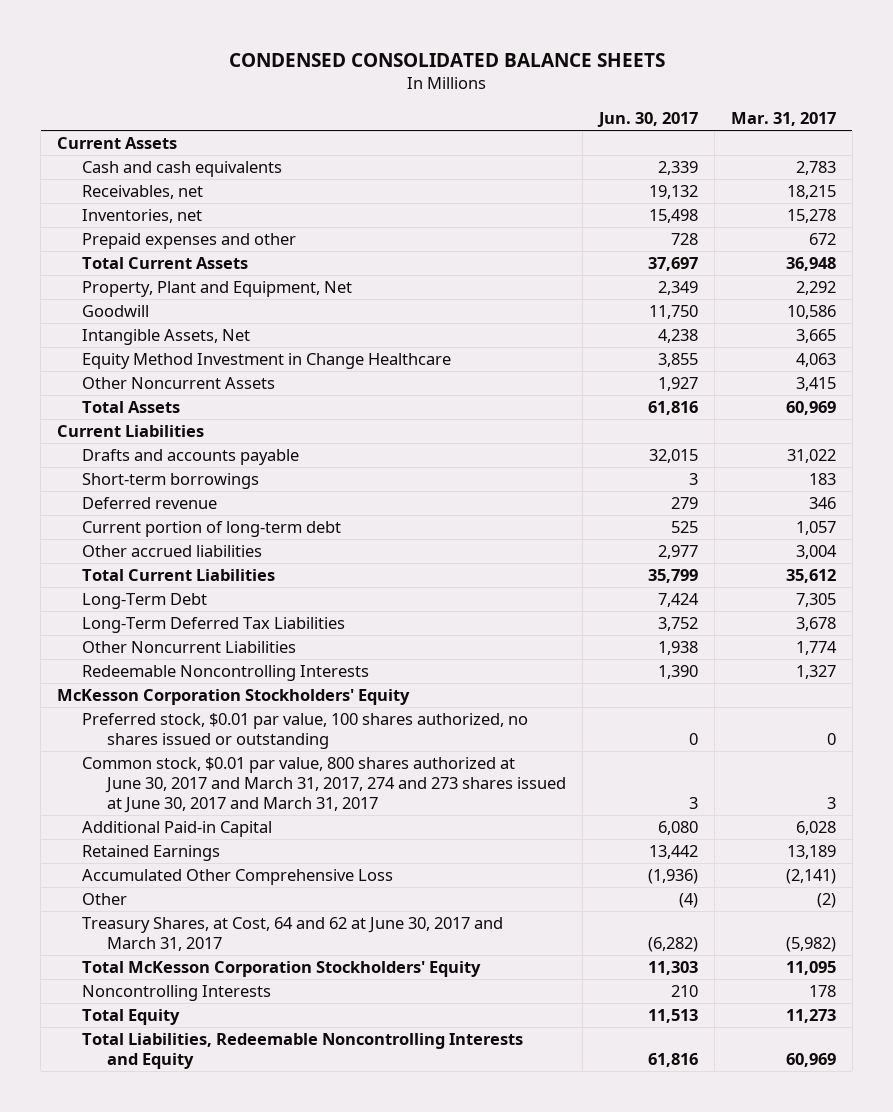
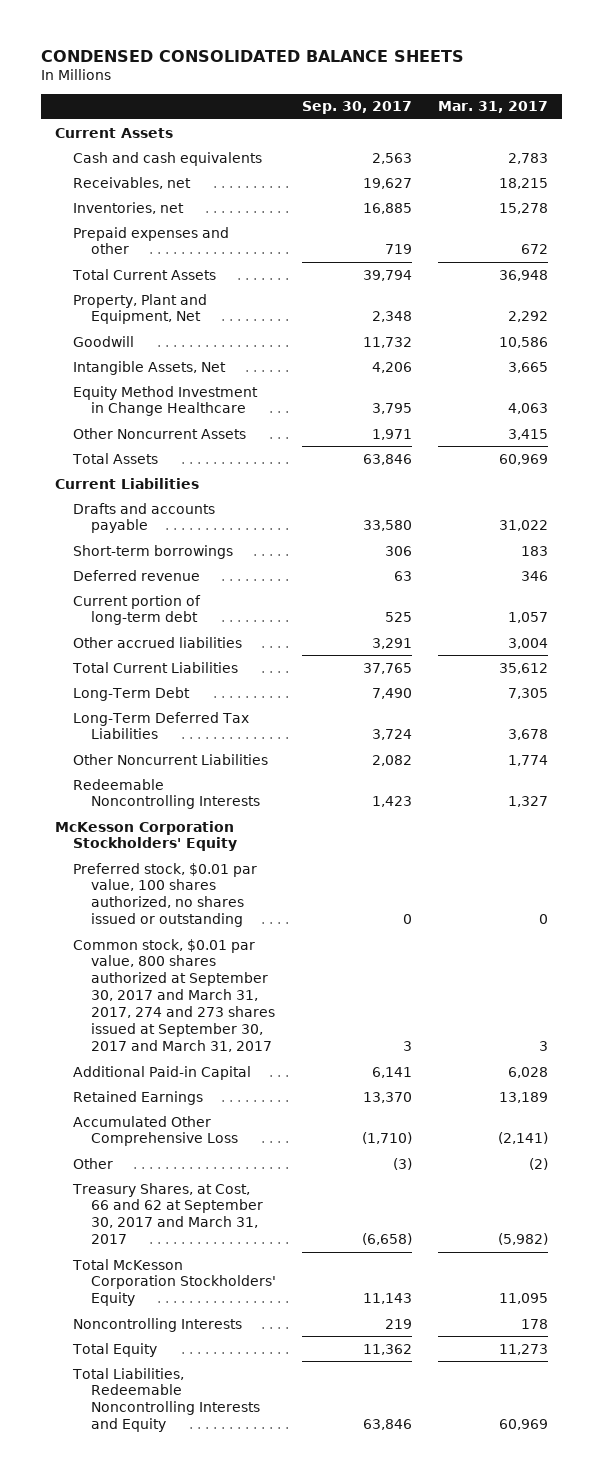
- | Jun. 30, 2017 | Mar. 31, 2017
+ | Sep. 30, 2017 | Mar. 31, 2017
- Common stock, $0.01 par value, 800 shares authorized at June 30, 2017 and March 31, 2017, 274 and 273 shares issued at June 30, 2017 and March 31, 2017 | 3 | 3
+ Common stock, $0.01 par value, 800 shares authorized at September 30, 2017 and March 31, 2017, 274 and 273 shares issued at September 30, 2017 and March 31, 2017 | 3 | 3
- Treasury Shares, at Cost, 64 and 62 at June 30, 2017 and March 31, 2017 | (6,282) | (5,982)
+ Treasury Shares, at Cost, 66 and 62 at September 30, 2017 and March 31, 2017 | (6,658) | (5,982)

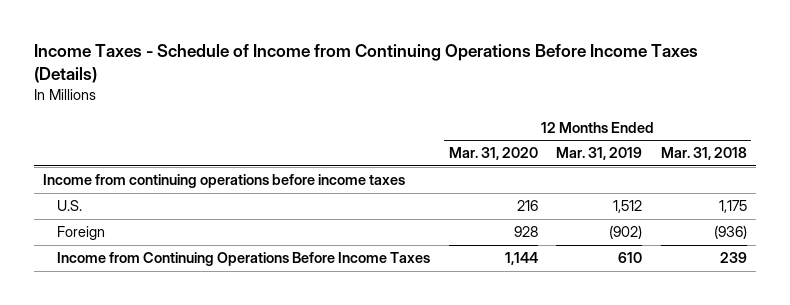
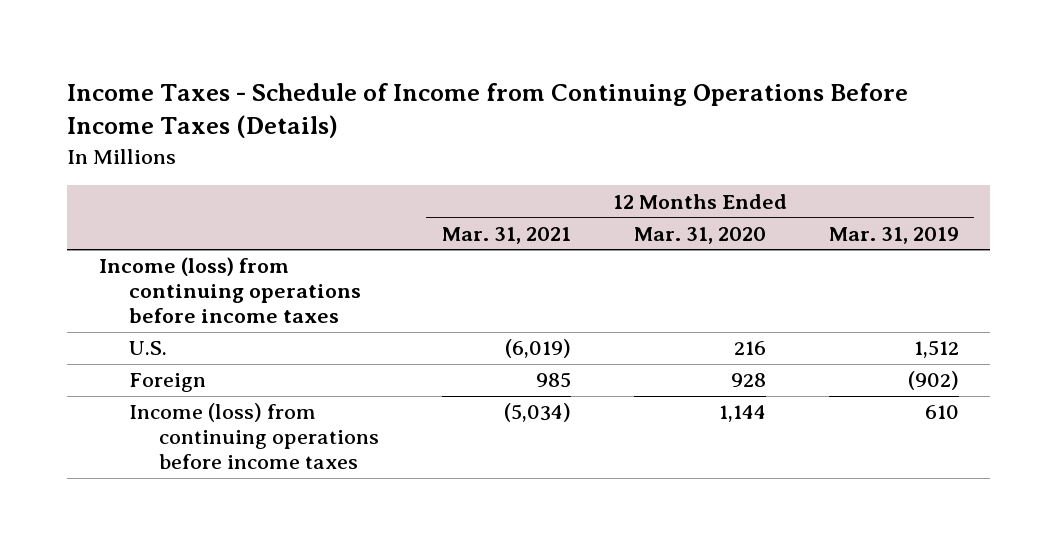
- | 12 Months Ended Mar. 31, 2020 | 12 Months Ended Mar. 31, 2019 | 12 Months Ended Mar. 31, 2018
+ | 12 Months Ended Mar. 31, 2021 | 12 Months Ended Mar. 31, 2020 | 12 Months Ended Mar. 31, 2019
- Income from continuing operations before income taxes
+ Income (loss) from continuing operations before income taxes
- Income from Continuing Operations Before Income Taxes | 1,144 | 610 | 239
+ Income (loss) from continuing operations before income taxes | (5,034) | 1,144 | 610

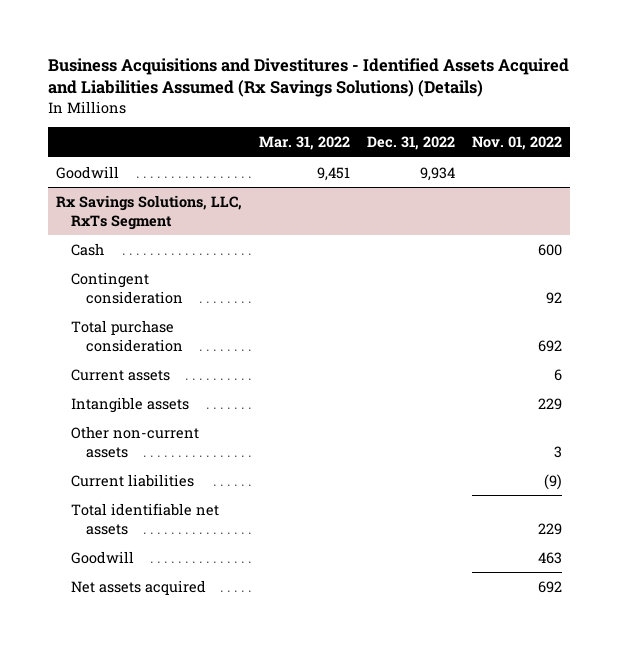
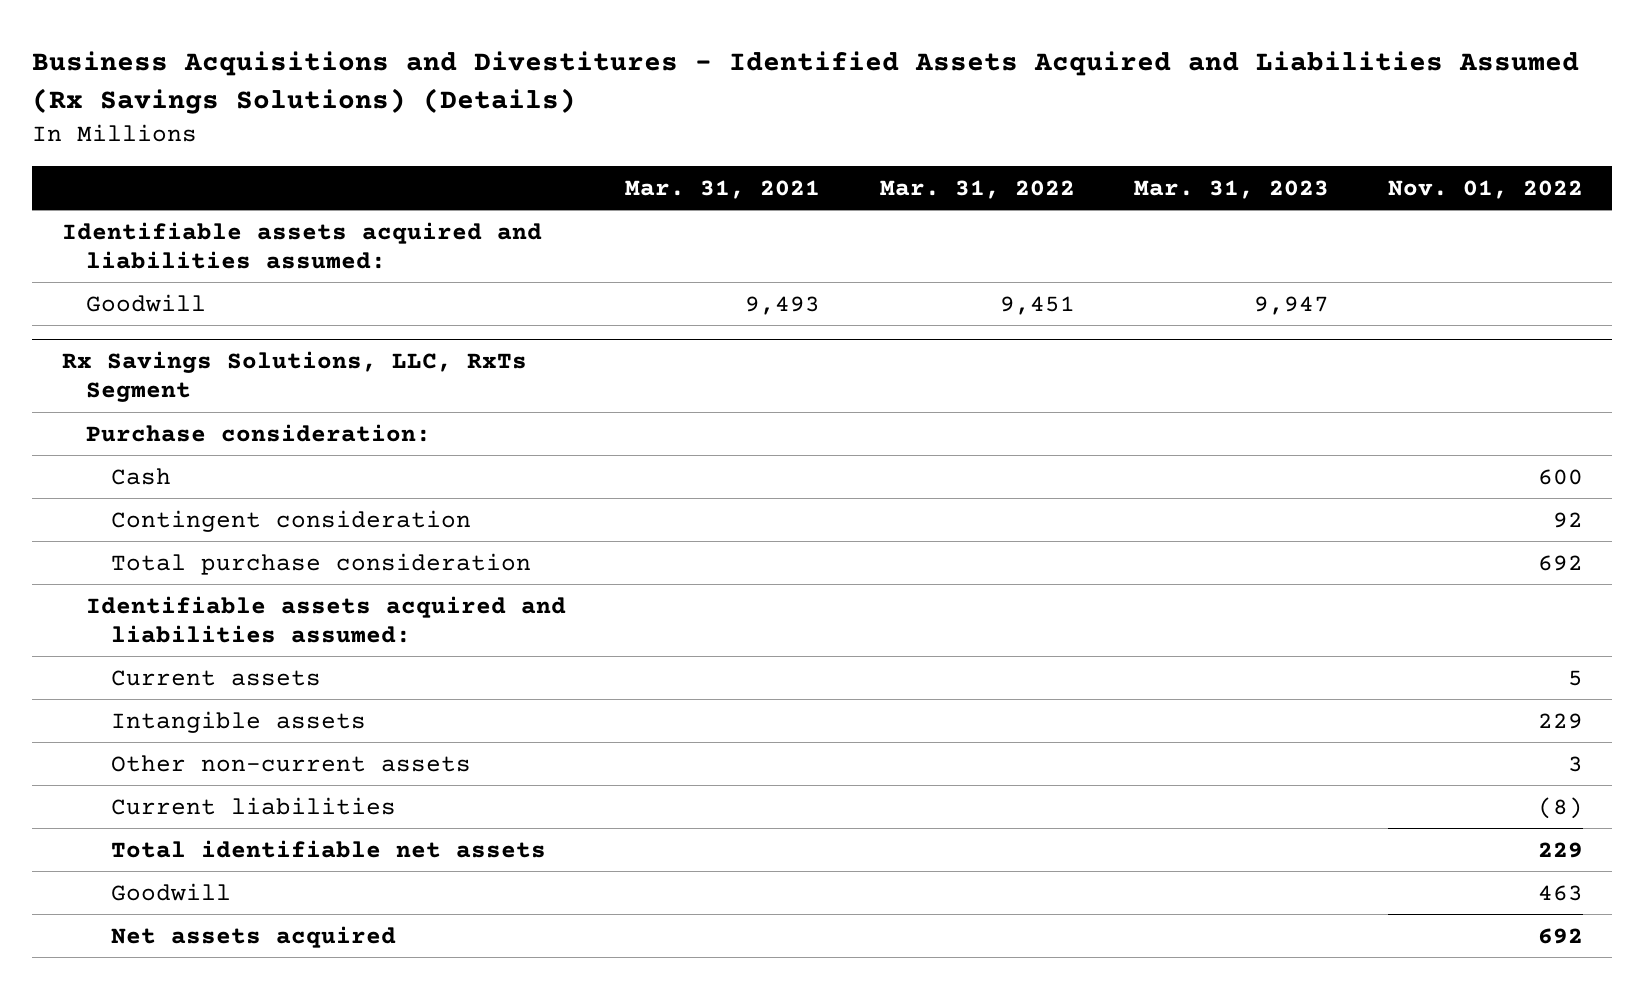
- | Mar. 31, 2022 | Dec. 31, 2022 | Nov. 01, 2022
+ | Mar. 31, 2021 | Mar. 31, 2022 | Mar. 31, 2023 | Nov. 01, 2022
+ Identifiable assets acquired and liabilities assumed:
@ Rx Savings Solutions, LLC, RxTs Segment
+ Purchase consideration:
- Current assets | | | 6
+ Identifiable assets acquired and liabilities assumed:
+ Current assets | | | | 5
- Current liabilities | | | (9)
+ Current liabilities | | | | (8)

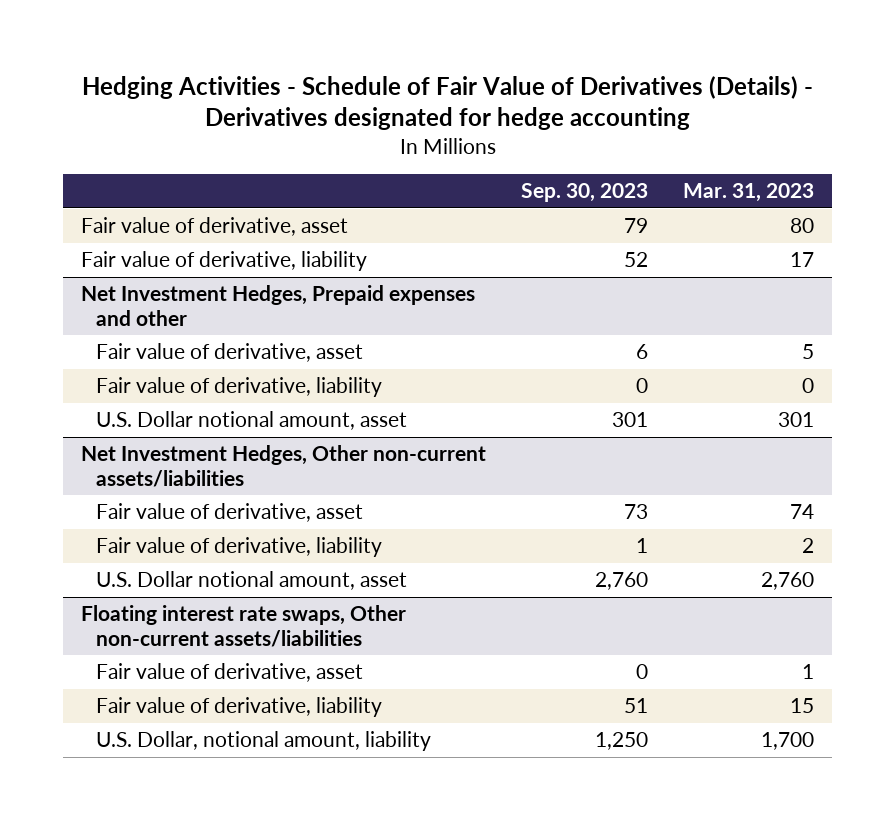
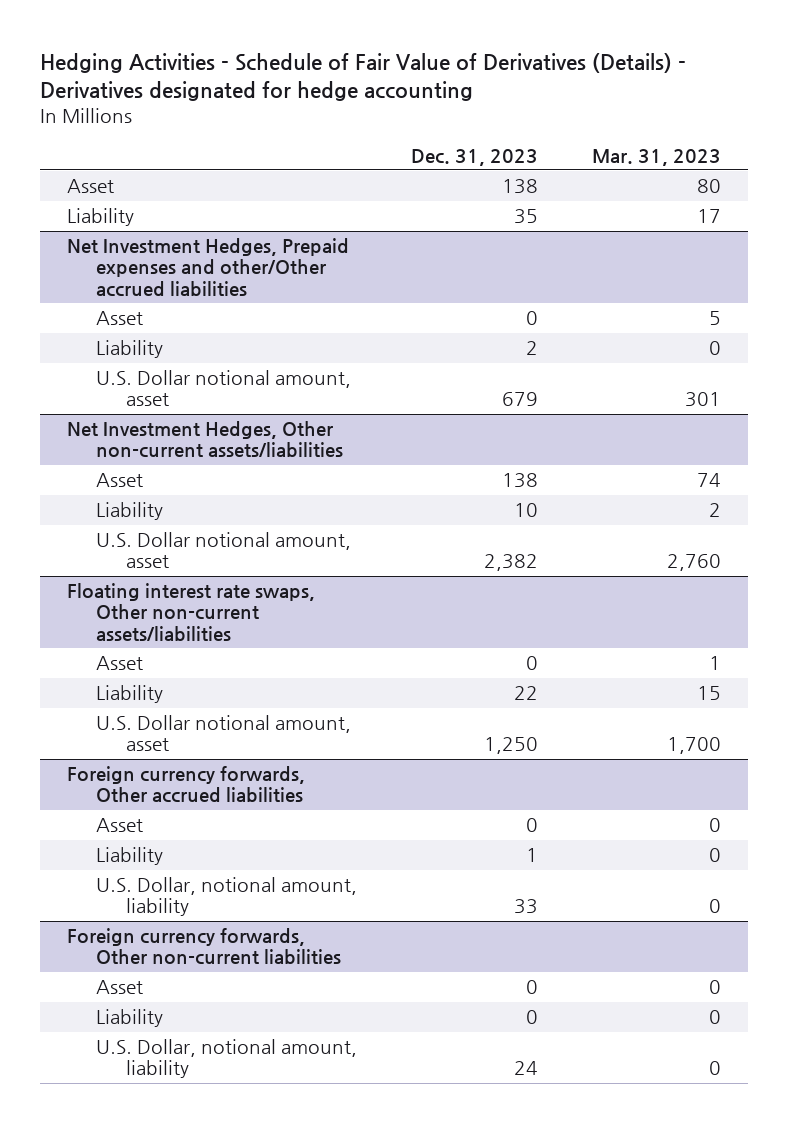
- | Sep. 30, 2023 | Mar. 31, 2023
+ | Dec. 31, 2023 | Mar. 31, 2023
- Fair value of derivative, asset | 79 | 80
- Fair value of derivative, liability | 52 | 17
- Net Investment Hedges, Prepaid expenses and other
- Fair value of derivative, asset | 6 | 5
- Fair value of derivative, liability | 0 | 0
+ Asset | 138 | 80
+ Liability | 35 | 17
+ Net Investment Hedges, Prepaid expenses and other/Other accrued liabilities
+ Asset | 0 | 5
+ Liability | 2 | 0
@ Net Investment Hedges, Other non-current assets/liabilities
- Fair value of derivative, asset | 73 | 74
- Fair value of derivative, liability | 1 | 2
+ Asset | 138 | 74
+ Liability | 10 | 2
@ Floating interest rate swaps, Other non-current assets/liabilities
- Fair value of derivative, asset | 0 | 1
- Fair value of derivative, liability | 51 | 15
- U.S. Dollar, notional amount, liability | 1,250 | 1,700
+ Asset | 0 | 1
+ Liability | 22 | 15
+ U.S. Dollar notional amount, asset | 1,250 | 1,700
+ Foreign currency forwards, Other accrued liabilities
+ Asset | 0 | 0
+ Liability | 1 | 0
+ U.S. Dollar, notional amount, liability | 33 | 0
+ Foreign currency forwards, Other non-current liabilities
+ Asset | 0 | 0
+ Liability | 0 | 0
+ U.S. Dollar, notional amount, liability | 24 | 0

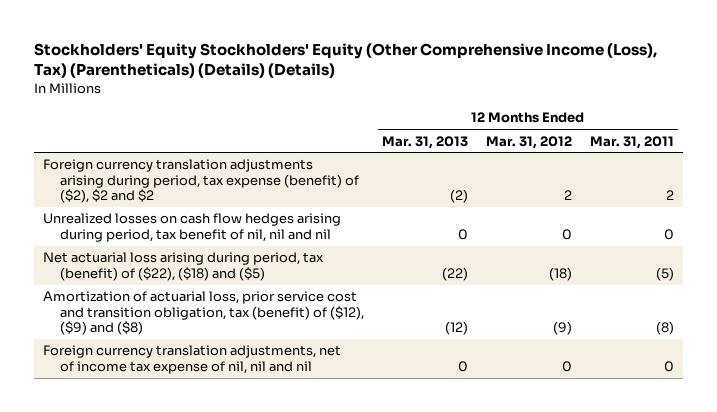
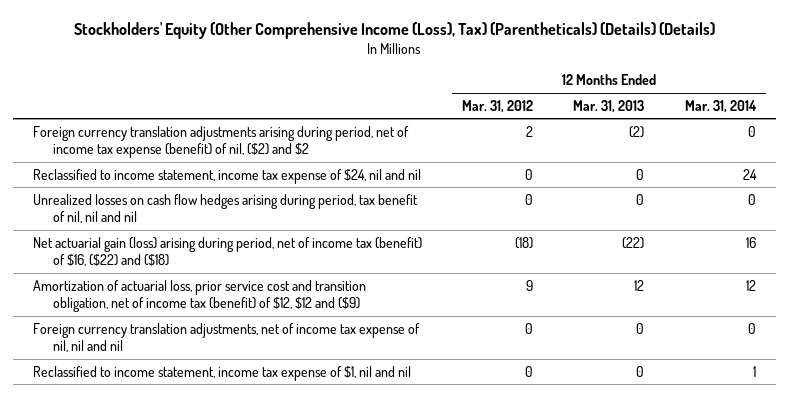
- Stockholders' Equity Stockholders' Equity (Other Comprehensive Income (Loss), Tax) (Parentheticals) (Details) (Details)
+ Stockholders' Equity (Other Comprehensive Income (Loss), Tax) (Parentheticals) (Details) (Details)
- | 12 Months Ended Mar. 31, 2013 | 12 Months Ended Mar. 31, 2012 | 12 Months Ended Mar. 31, 2011
+ | 12 Months Ended Mar. 31, 2012 | 12 Months Ended Mar. 31, 2013 | 12 Months Ended Mar. 31, 2014
- Foreign currency translation adjustments arising during period, tax expense (benefit) of ($2), $2 and $2 | (2) | 2 | 2
+ Foreign currency translation adjustments arising during period, net of income tax expense (benefit) of nil, ($2) and $2 | 2 | (2) | 0
+ Reclassified to income statement, income tax expense of $24, nil and nil | 0 | 0 | 24
- Net actuarial loss arising during period, tax (benefit) of ($22), ($18) and ($5) | (22) | (18) | (5)
- Amortization of actuarial loss, prior service cost and transition obligation, tax (benefit) of ($12), ($9) and ($8) | (12) | (9) | (8)
+ Net actuarial gain (loss) arising during period, net of income tax (benefit) of $16, ($22) and ($18) | (18) | (22) | 16
+ Amortization of actuarial loss, prior service cost and transition obligation, net of income tax (benefit) of $12, $12 and ($9) | 9 | 12 | 12
+ Reclassified to income statement, income tax expense of $1, nil and nil | 0 | 0 | 1

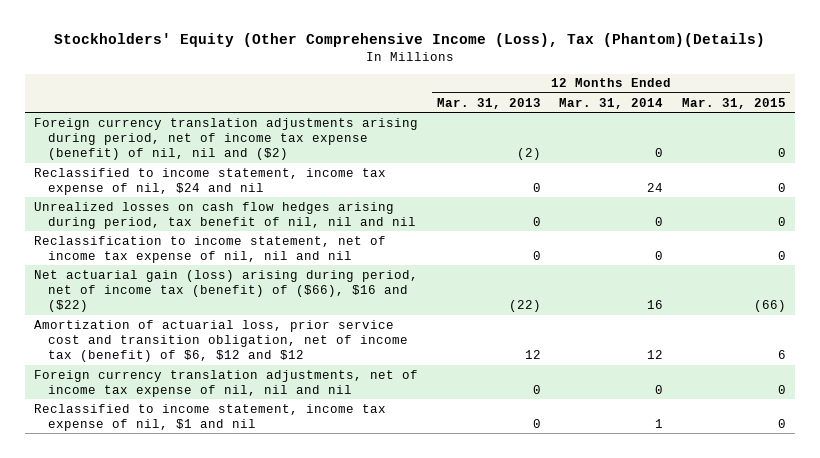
- Stockholders' Equity (Other Comprehensive Income (Loss), Tax) (Parentheticals) (Details) (Details)
+ Stockholders' Equity (Other Comprehensive Income (Loss), Tax (Phantom)(Details)
- | 12 Months Ended Mar. 31, 2012 | 12 Months Ended Mar. 31, 2013 | 12 Months Ended Mar. 31, 2014
+ | 12 Months Ended Mar. 31, 2013 | 12 Months Ended Mar. 31, 2014 | 12 Months Ended Mar. 31, 2015
- Foreign currency translation adjustments arising during period, net of income tax expense (benefit) of nil, ($2) and $2 | 2 | (2) | 0
- Reclassified to income statement, income tax expense of $24, nil and nil | 0 | 0 | 24
+ Foreign currency translation adjustments arising during period, net of income tax expense (benefit) of nil, nil and ($2) | (2) | 0 | 0
+ Reclassified to income statement, income tax expense of nil, $24 and nil | 0 | 24 | 0
- Net actuarial gain (loss) arising during period, net of income tax (benefit) of $16, ($22) and ($18) | (18) | (22) | 16
- Amortization of actuarial loss, prior service cost and transition obligation, net of income tax (benefit) of $12, $12 and ($9) | 9 | 12 | 12
+ Reclassification to income statement, net of income tax expense of nil, nil and nil | 0 | 0 | 0
+ Net actuarial gain (loss) arising during period, net of income tax (benefit) of ($66), $16 and ($22) | (22) | 16 | (66)
+ Amortization of actuarial loss, prior service cost and transition obligation, net of income tax (benefit) of $6, $12 and $12 | 12 | 12 | 6
- Reclassified to income statement, income tax expense of $1, nil and nil | 0 | 0 | 1
+ Reclassified to income statement, income tax expense of nil, $1 and nil | 0 | 1 | 0

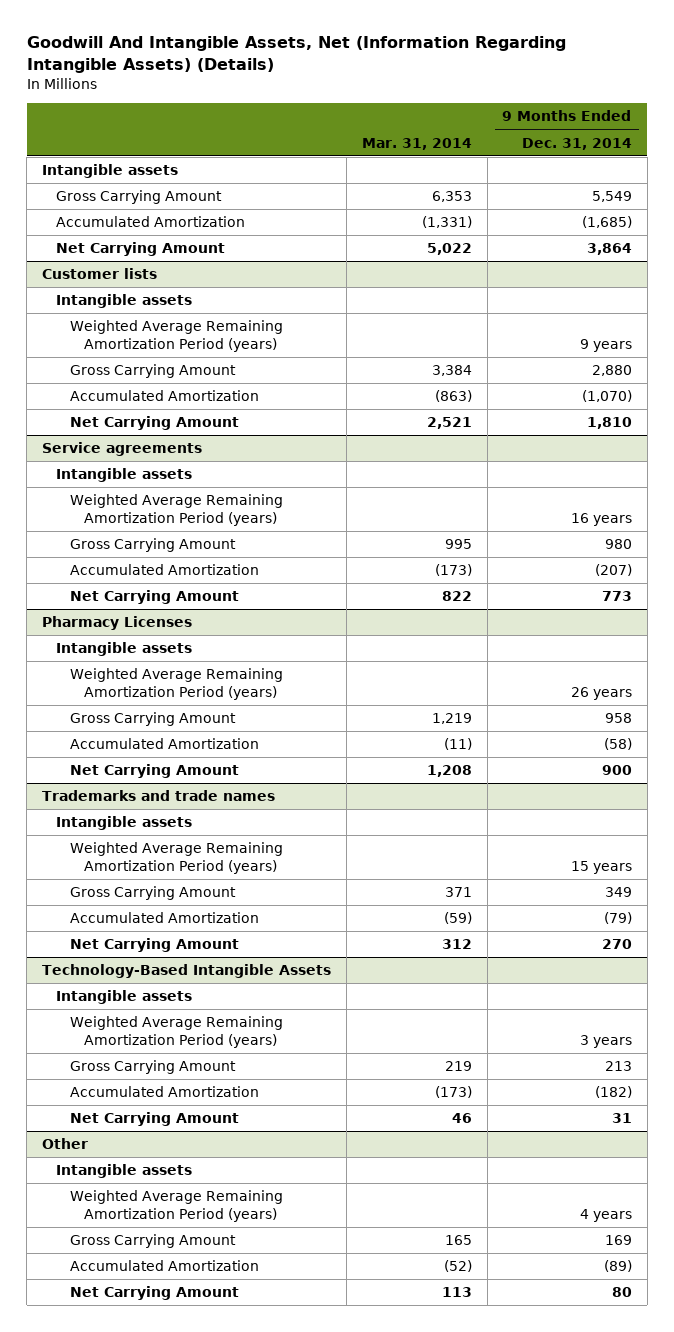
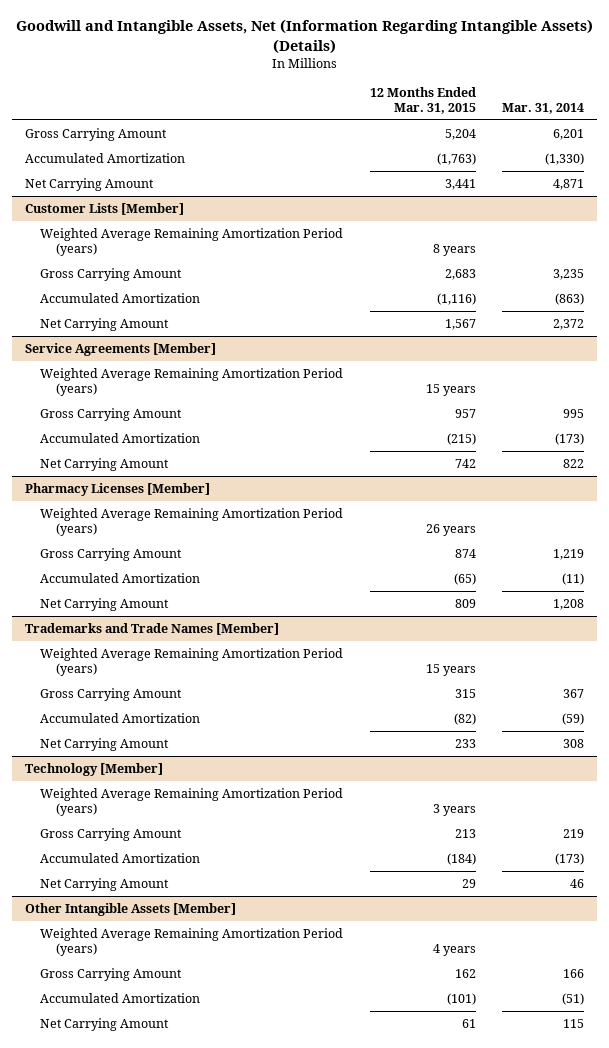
- Goodwill And Intangible Assets, Net (Information Regarding Intangible Assets) (Details)
+ Goodwill and Intangible Assets, Net (Information Regarding Intangible Assets) (Details)
- | Mar. 31, 2014 | 9 Months Ended Dec. 31, 2014
+ | 12 Months Ended Mar. 31, 2015 | Mar. 31, 2014
- Intangible assets
- Gross Carrying Amount | 6,353 | 5,549
- Accumulated Amortization | (1,331) | (1,685)
- Net Carrying Amount | 5,022 | 3,864
- Customer lists
- Intangible assets
+ Gross Carrying Amount | 5,204 | 6,201
+ Accumulated Amortization | (1,763) | (1,330)
+ Net Carrying Amount | 3,441 | 4,871
+ Customer Lists [Member]
- Gross Carrying Amount | 3,384 | 2,880
+ Gross Carrying Amount | 2,683 | 3,235
- Net Carrying Amount | 2,521 | 1,810
- Service agreements
- Intangible assets
+ Net Carrying Amount | 1,567 | 2,372
+ Service Agreements [Member]
- Pharmacy Licenses
- Intangible assets
+ Pharmacy Licenses [Member]
- Trademarks and trade names
- Intangible assets
+ Trademarks and Trade Names [Member]
- Gross Carrying Amount | 371 | 349
+ Gross Carrying Amount | 315 | 367
- Net Carrying Amount | 312 | 270
- Technology-Based Intangible Assets
- Intangible assets
+ Net Carrying Amount | 233 | 308
+ Technology [Member]
- Other
- Intangible assets
+ Other Intangible Assets [Member]
- Gross Carrying Amount | 165 | 169
- Accumulated Amortization | (52) | (89)
- Net Carrying Amount | 113 | 80
+ Gross Carrying Amount | 162 | 166
+ Accumulated Amortization | (101) | (51)
+ Net Carrying Amount | 61 | 115

